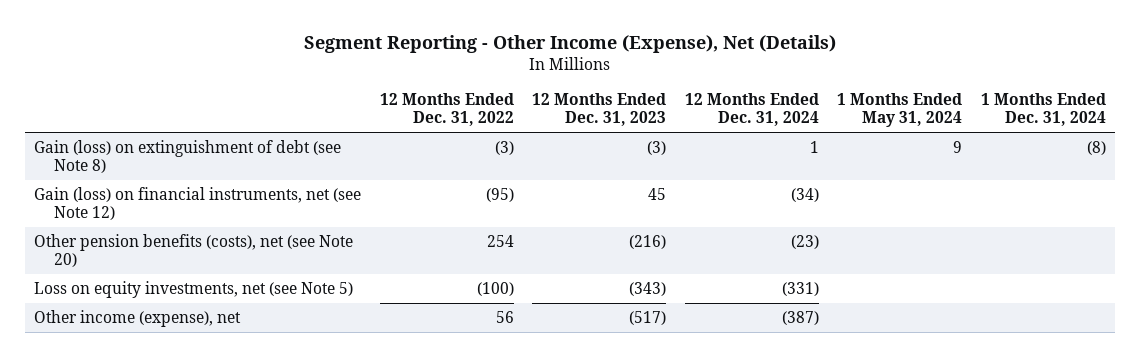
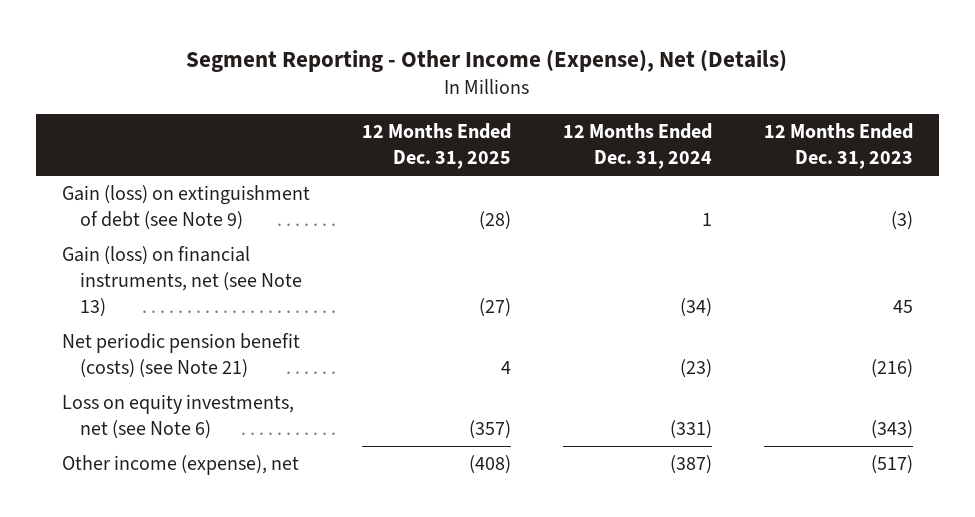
- | 12 Months Ended Dec. 31, 2022 | 12 Months Ended Dec. 31, 2023 | 12 Months Ended Dec. 31, 2024 | 1 Months Ended May 31, 2024 | 1 Months Ended Dec. 31, 2024
+ | 12 Months Ended Dec. 31, 2025 | 12 Months Ended Dec. 31, 2024 | 12 Months Ended Dec. 31, 2023
- Gain (loss) on extinguishment of debt (see Note 8) | (3) | (3) | 1 | 9 | (8)
- Gain (loss) on financial instruments, net (see Note 12) | (95) | 45 | (34) | |
- Other pension benefits (costs), net (see Note 20) | 254 | (216) | (23) | |
- Loss on equity investments, net (see Note 5) | (100) | (343) | (331) | |
+ Gain (loss) on extinguishment of debt (see Note 9) | (28) | 1 | (3)
+ Gain (loss) on financial instruments, net (see Note 13) | (27) | (34) | 45
+ Net periodic pension benefit (costs) (see Note 21) | 4 | (23) | (216)
+ Loss on equity investments, net (see Note 6) | (357) | (331) | (343)

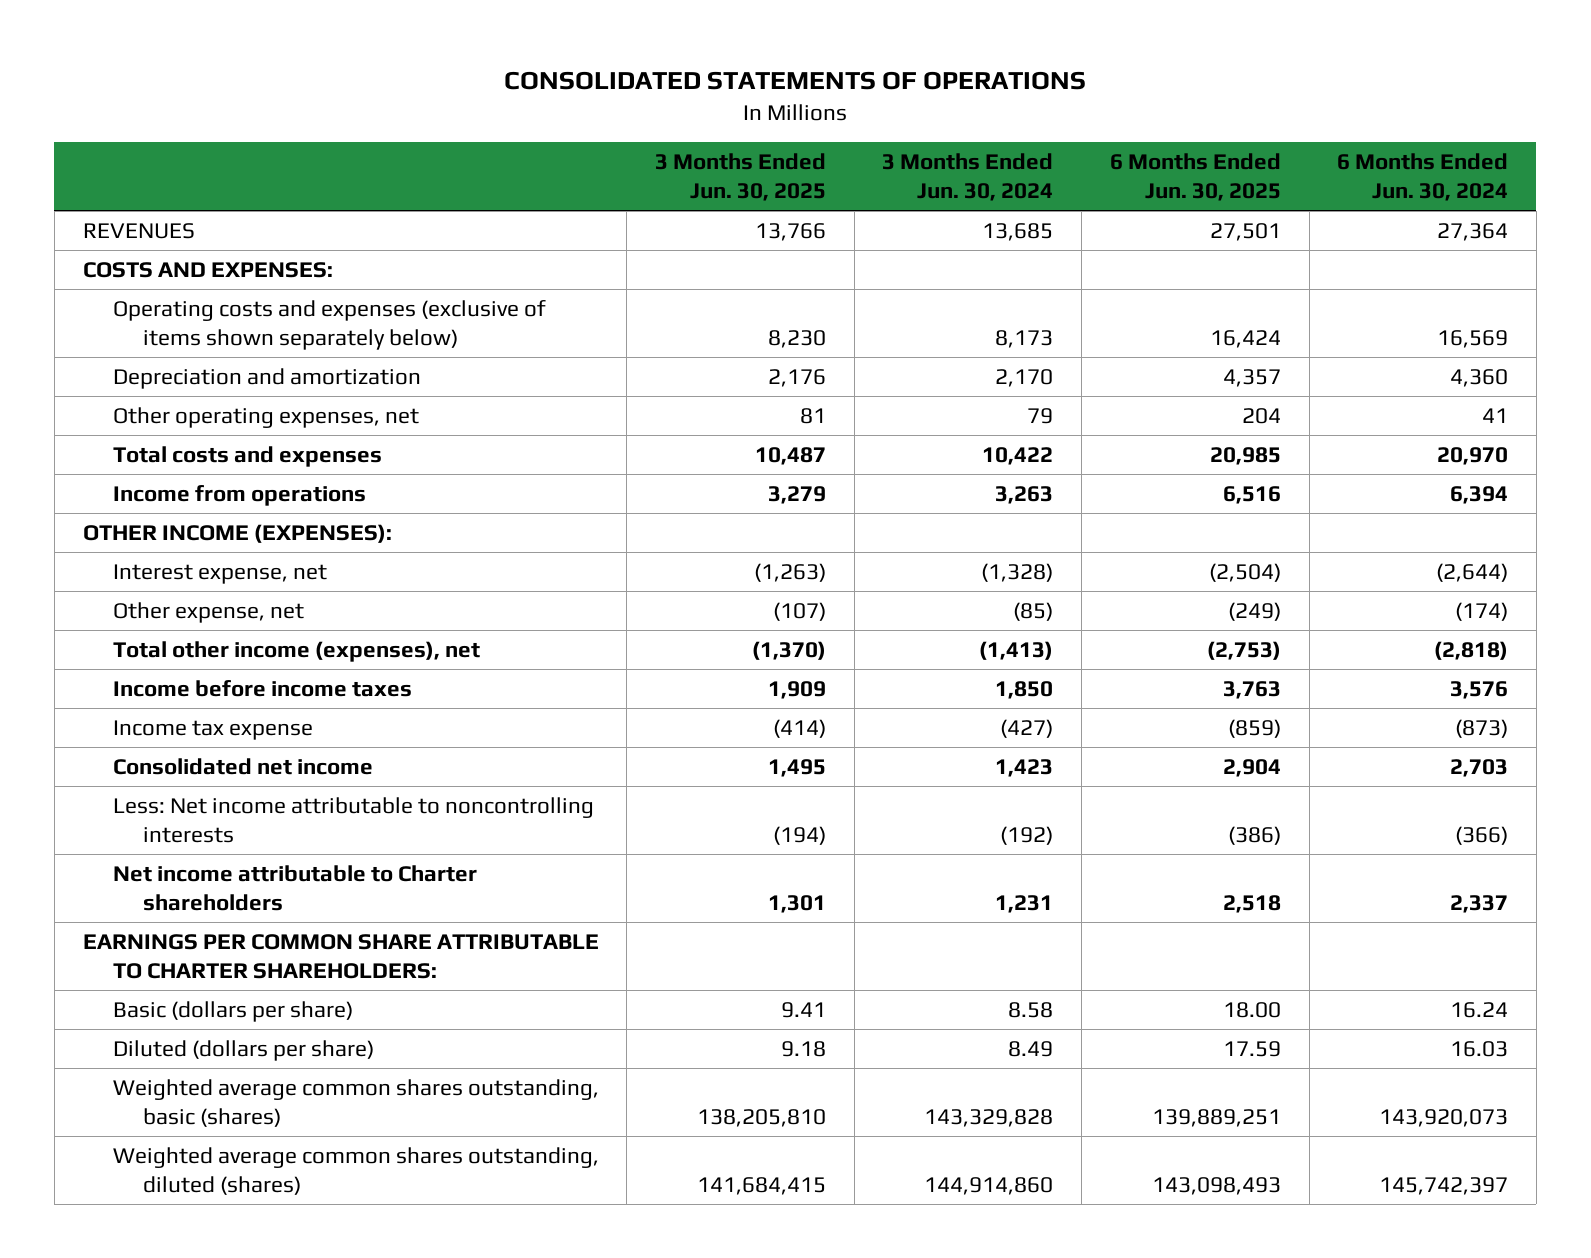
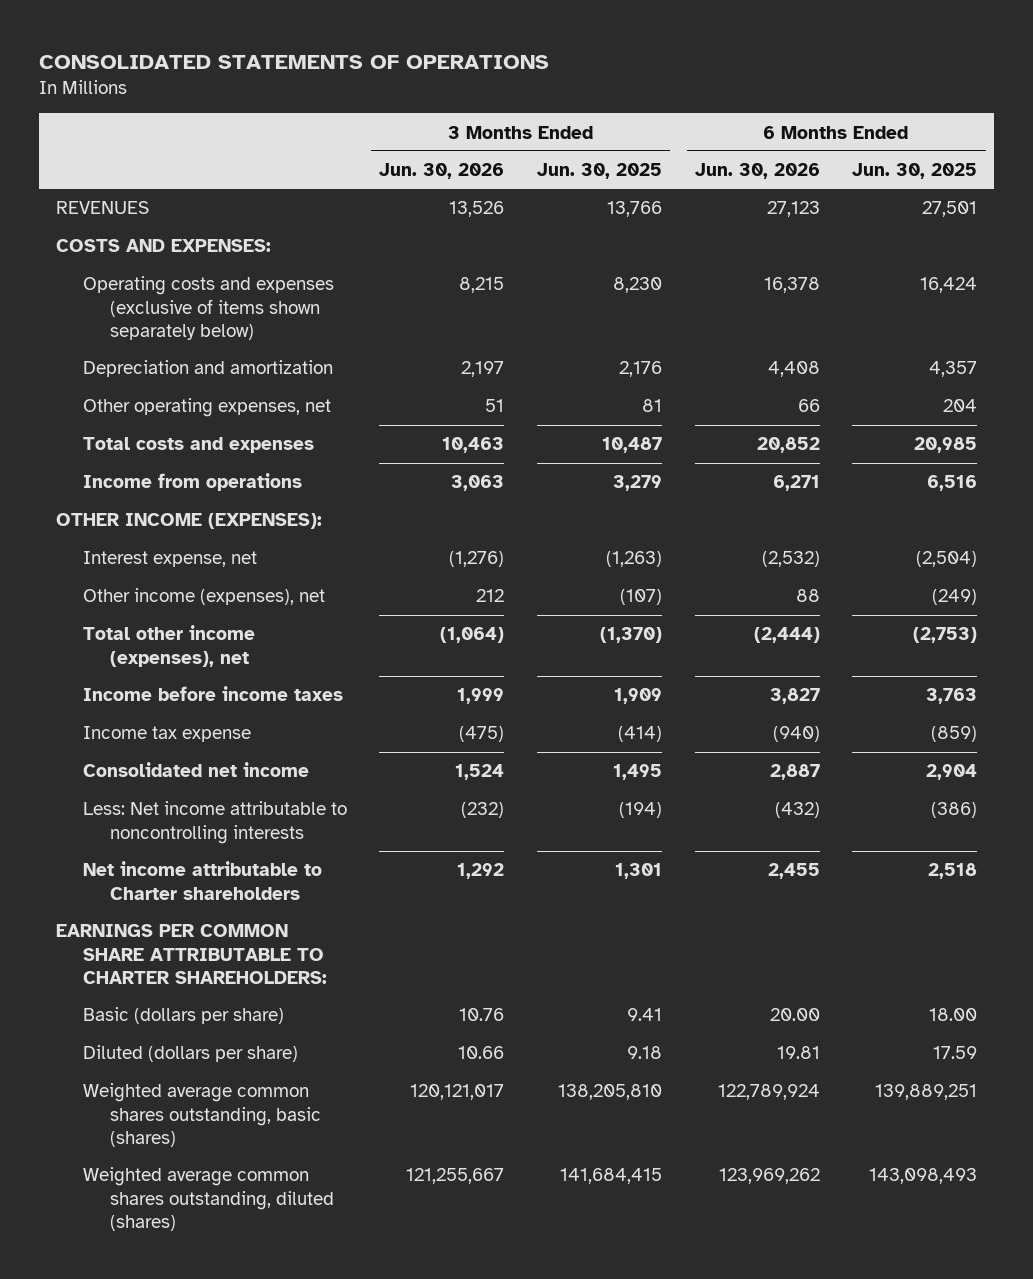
- | 3 Months Ended Jun. 30, 2025 | 3 Months Ended Jun. 30, 2024 | 6 Months Ended Jun. 30, 2025 | 6 Months Ended Jun. 30, 2024
+ | 3 Months Ended Jun. 30, 2026 | 3 Months Ended Jun. 30, 2025 | 6 Months Ended Jun. 30, 2026 | 6 Months Ended Jun. 30, 2025
- Other expense, net | (107) | (85) | (249) | (174)
+ Other income (expenses), net | 212 | (107) | 88 | (249)

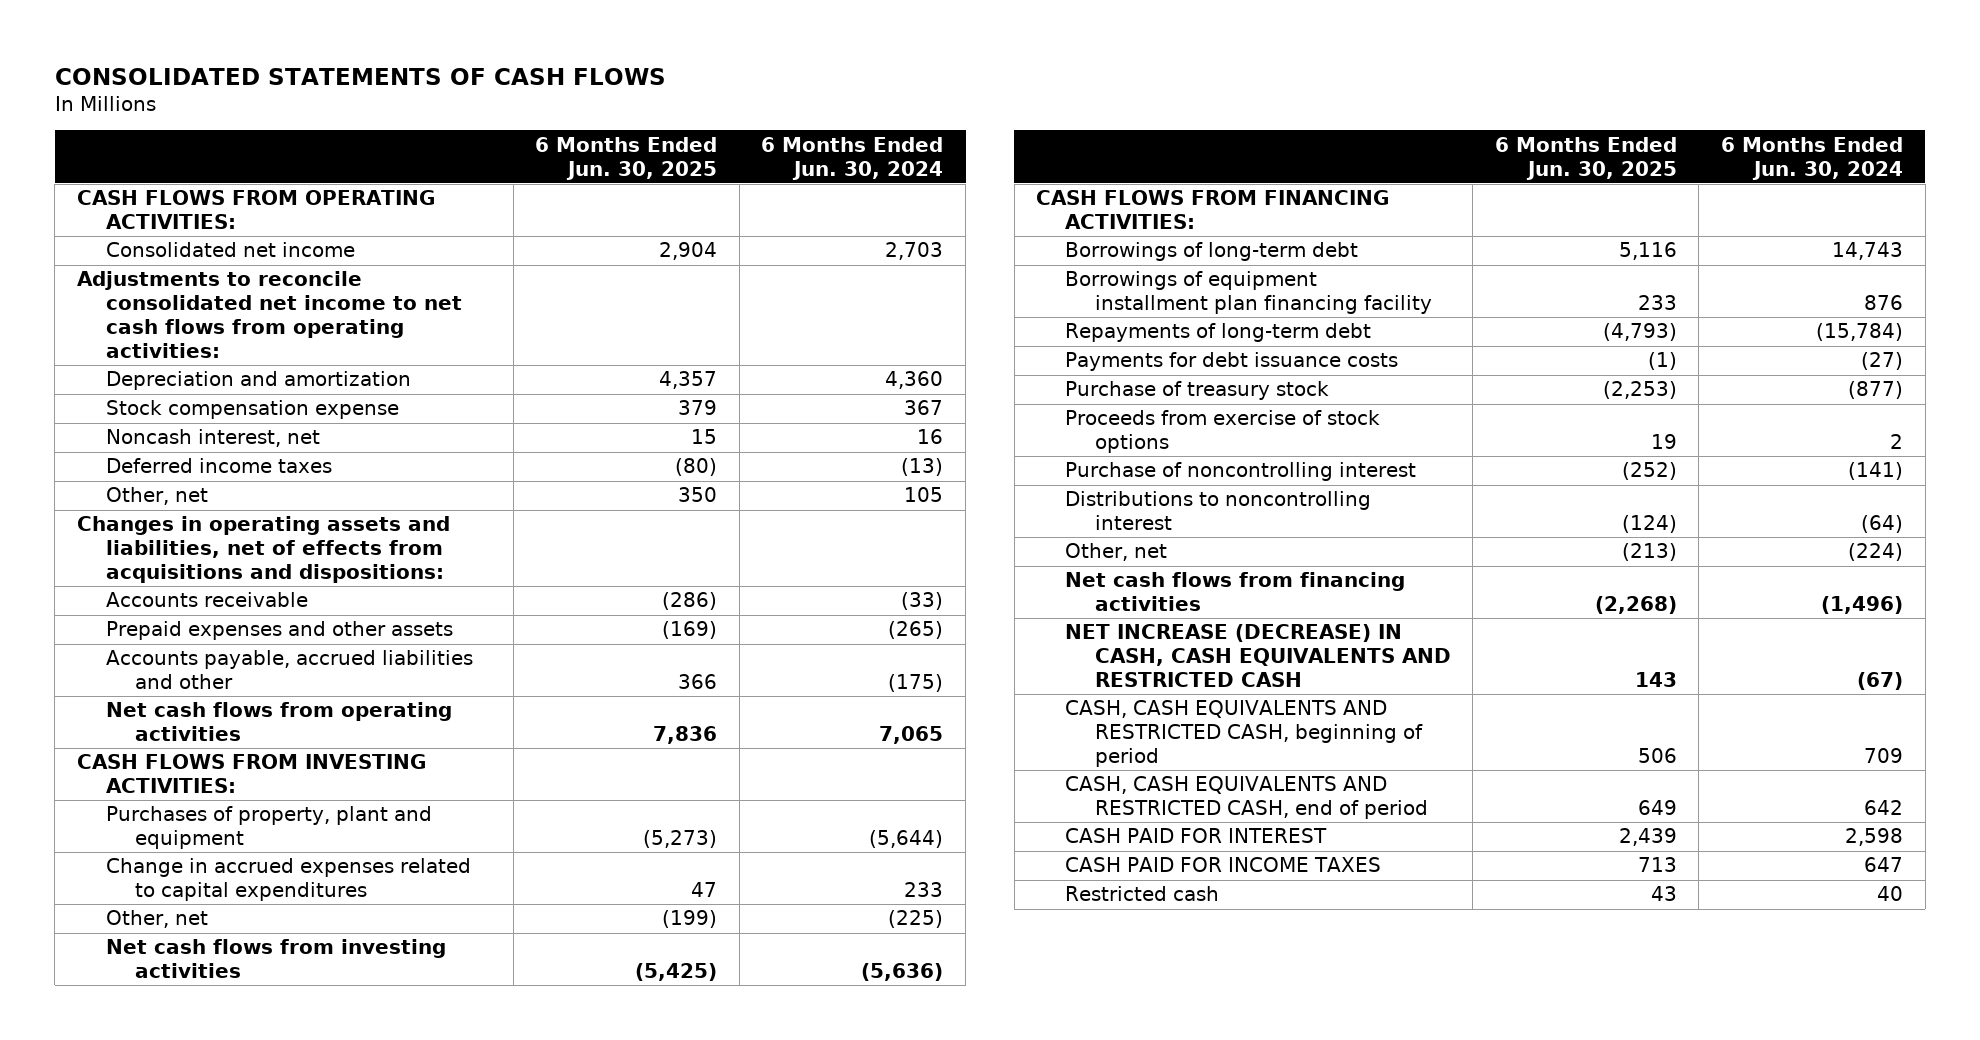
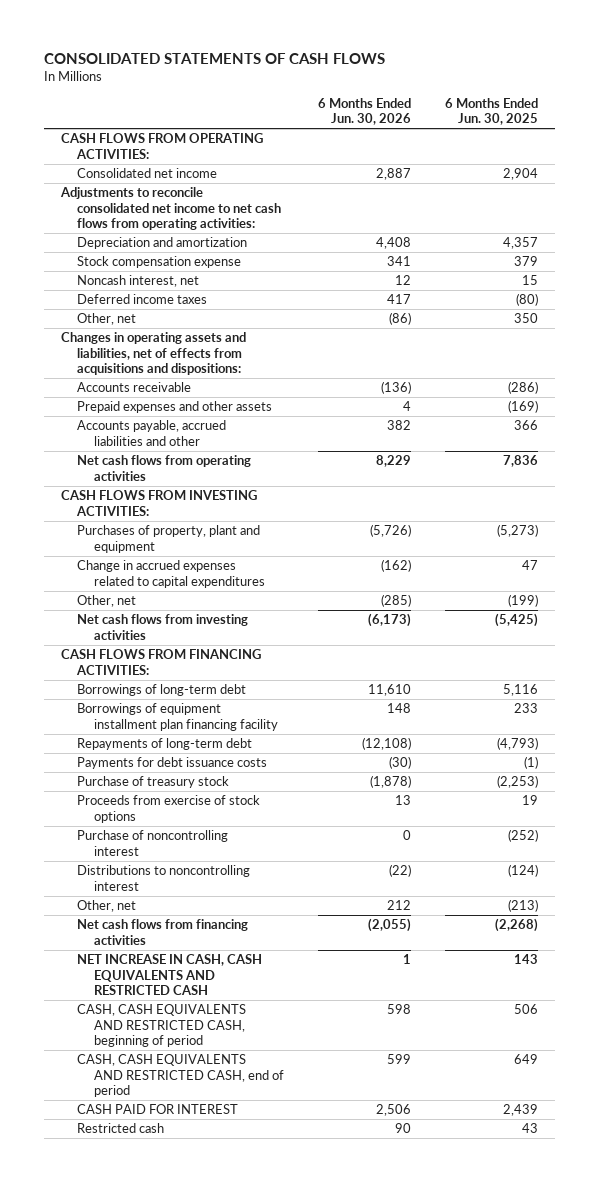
- | 6 Months Ended Jun. 30, 2025 | 6 Months Ended Jun. 30, 2024
+ | 6 Months Ended Jun. 30, 2026 | 6 Months Ended Jun. 30, 2025
- NET INCREASE (DECREASE) IN CASH, CASH EQUIVALENTS AND RESTRICTED CASH | 143 | (67)
+ NET INCREASE IN CASH, CASH EQUIVALENTS AND RESTRICTED CASH | 1 | 143
- CASH PAID FOR INCOME TAXES | 713 | 647

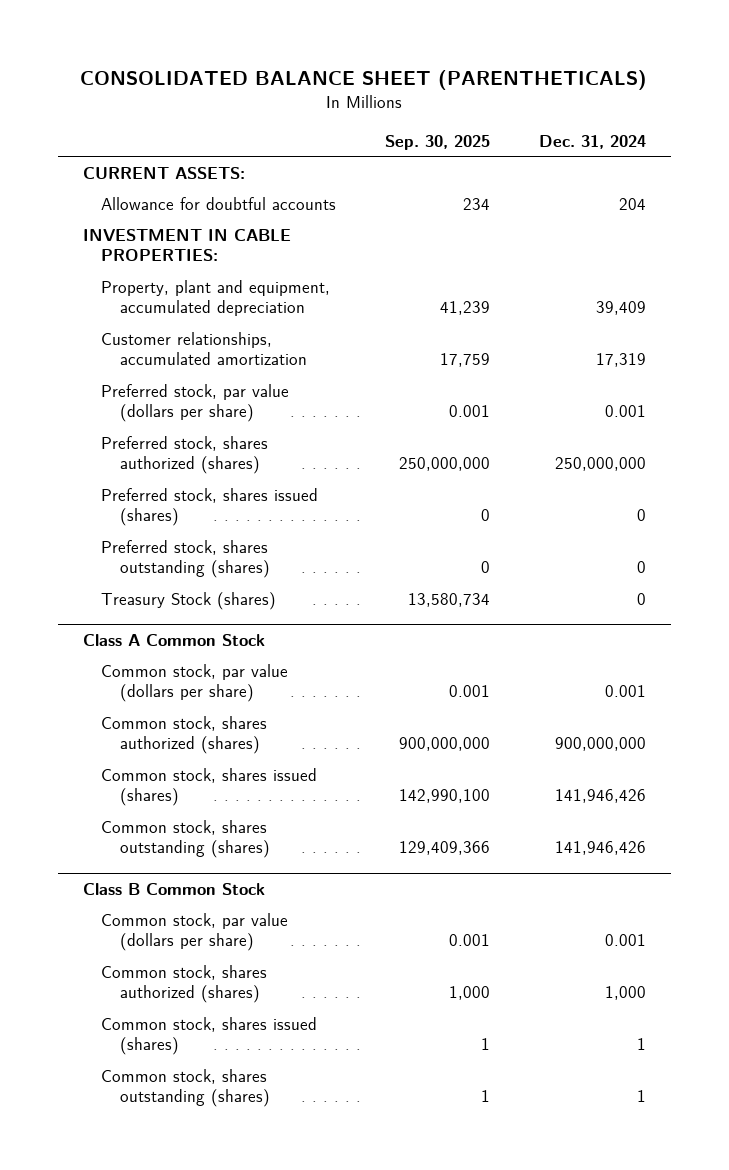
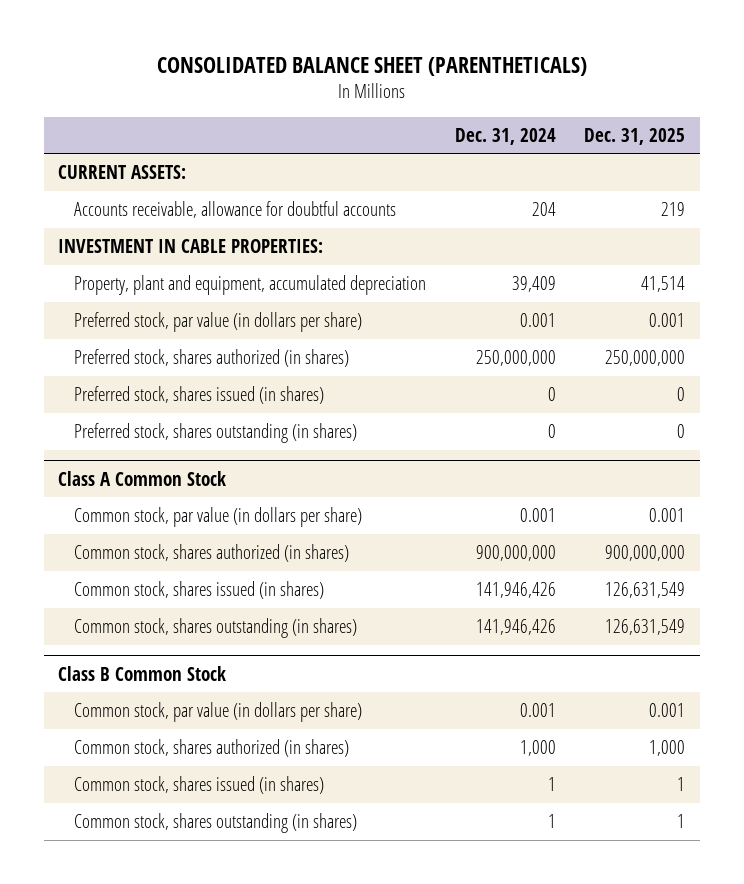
- | Sep. 30, 2025 | Dec. 31, 2024
+ | Dec. 31, 2024 | Dec. 31, 2025
- Allowance for doubtful accounts | 234 | 204
+ Accounts receivable, allowance for doubtful accounts | 204 | 219
- Customer relationships, accumulated amortization | 17,759 | 17,319
- Preferred stock, par value (dollars per share) | 0.001 | 0.001
- Preferred stock, shares authorized (shares) | 250,000,000 | 250,000,000
- Preferred stock, shares issued (shares) | 0 | 0
- Preferred stock, shares outstanding (shares) | 0 | 0
- Treasury Stock (shares) | 13,580,734 | 0
+ Preferred stock, par value (in dollars per share) | 0.001 | 0.001
+ Preferred stock, shares authorized (in shares) | 250,000,000 | 250,000,000
+ Preferred stock, shares issued (in shares) | 0 | 0
+ Preferred stock, shares outstanding (in shares) | 0 | 0
@ Class A Common Stock
- Common stock, par value (dollars per share) | 0.001 | 0.001
- Common stock, shares authorized (shares) | 900,000,000 | 900,000,000
- Common stock, shares issued (shares) | 142,990,100 | 141,946,426
- Common stock, shares outstanding (shares) | 129,409,366 | 141,946,426
+ Common stock, par value (in dollars per share) | 0.001 | 0.001
+ Common stock, shares authorized (in shares) | 900,000,000 | 900,000,000
+ Common stock, shares issued (in shares) | 141,946,426 | 126,631,549
+ Common stock, shares outstanding (in shares) | 141,946,426 | 126,631,549
@ Class B Common Stock
- Common stock, par value (dollars per share) | 0.001 | 0.001
- Common stock, shares authorized (shares) | 1,000 | 1,000
- Common stock, shares issued (shares) | 1 | 1
- Common stock, shares outstanding (shares) | 1 | 1
+ Common stock, par value (in dollars per share) | 0.001 | 0.001
+ Common stock, shares authorized (in shares) | 1,000 | 1,000
+ Common stock, shares issued (in shares) | 1 | 1
+ Common stock, shares outstanding (in shares) | 1 | 1

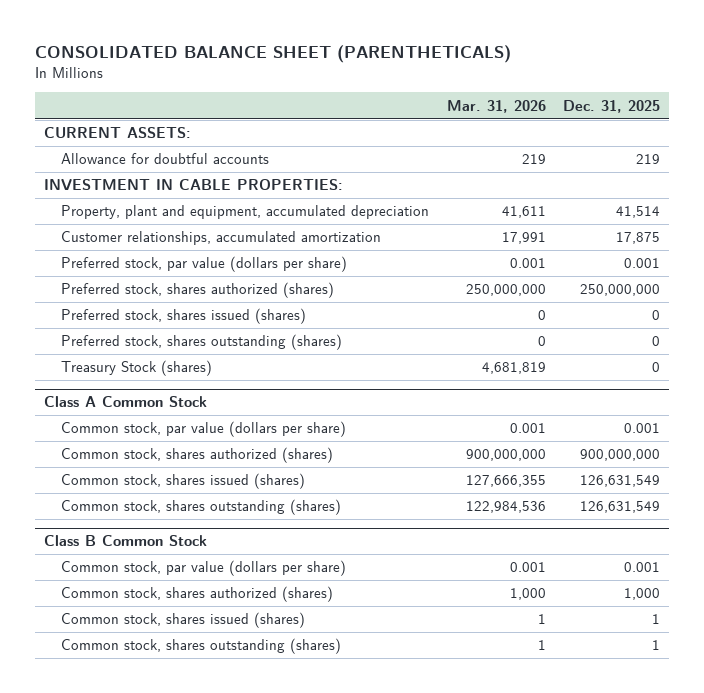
- | Dec. 31, 2024 | Dec. 31, 2025
+ | Mar. 31, 2026 | Dec. 31, 2025
- Accounts receivable, allowance for doubtful accounts | 204 | 219
+ Allowance for doubtful accounts | 219 | 219
- Preferred stock, par value (in dollars per share) | 0.001 | 0.001
- Preferred stock, shares authorized (in shares) | 250,000,000 | 250,000,000
- Preferred stock, shares issued (in shares) | 0 | 0
- Preferred stock, shares outstanding (in shares) | 0 | 0
+ Customer relationships, accumulated amortization | 17,991 | 17,875
+ Preferred stock, par value (dollars per share) | 0.001 | 0.001
+ Preferred stock, shares authorized (shares) | 250,000,000 | 250,000,000
+ Preferred stock, shares issued (shares) | 0 | 0
+ Preferred stock, shares outstanding (shares) | 0 | 0
+ Treasury Stock (shares) | 4,681,819 | 0
@ Class A Common Stock
- Common stock, par value (in dollars per share) | 0.001 | 0.001
- Common stock, shares authorized (in shares) | 900,000,000 | 900,000,000
- Common stock, shares issued (in shares) | 141,946,426 | 126,631,549
- Common stock, shares outstanding (in shares) | 141,946,426 | 126,631,549
+ Common stock, par value (dollars per share) | 0.001 | 0.001
+ Common stock, shares authorized (shares) | 900,000,000 | 900,000,000
+ Common stock, shares issued (shares) | 127,666,355 | 126,631,549
+ Common stock, shares outstanding (shares) | 122,984,536 | 126,631,549
@ Class B Common Stock
- Common stock, par value (in dollars per share) | 0.001 | 0.001
- Common stock, shares authorized (in shares) | 1,000 | 1,000
- Common stock, shares issued (in shares) | 1 | 1
- Common stock, shares outstanding (in shares) | 1 | 1
+ Common stock, par value (dollars per share) | 0.001 | 0.001
+ Common stock, shares authorized (shares) | 1,000 | 1,000
+ Common stock, shares issued (shares) | 1 | 1
+ Common stock, shares outstanding (shares) | 1 | 1

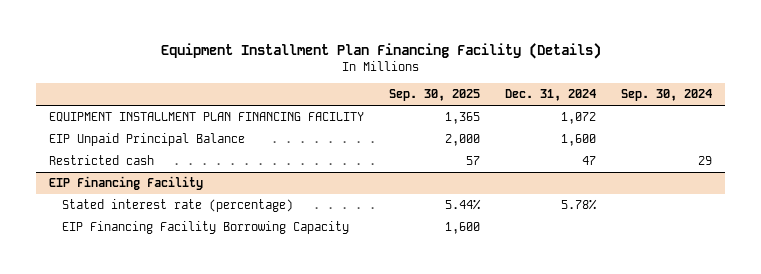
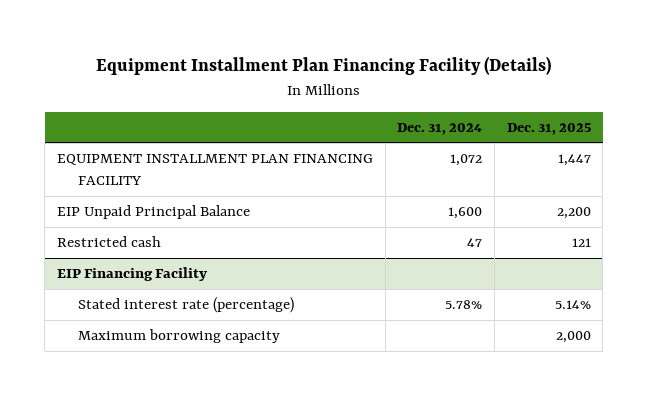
- | Sep. 30, 2025 | Dec. 31, 2024 | Sep. 30, 2024
+ | Dec. 31, 2024 | Dec. 31, 2025
@ EIP Financing Facility
- EIP Financing Facility Borrowing Capacity | 1,600 | |
+ Maximum borrowing capacity | | 2,000

